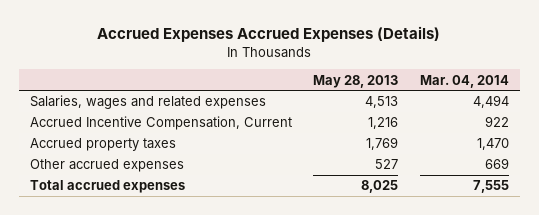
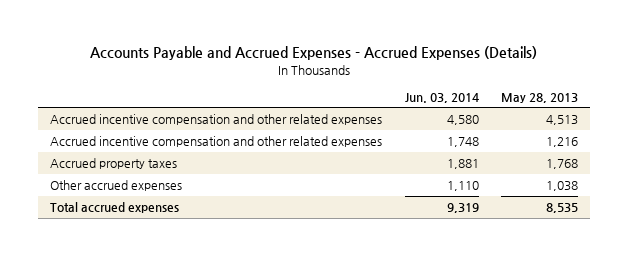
- Accrued Expenses Accrued Expenses (Details)
+ Accounts Payable and Accrued Expenses - Accrued Expenses (Details)
- | May 28, 2013 | Mar. 04, 2014
+ | Jun. 03, 2014 | May 28, 2013
- Salaries, wages and related expenses | 4,513 | 4,494
- Accrued Incentive Compensation, Current | 1,216 | 922
- Accrued property taxes | 1,769 | 1,470
- Other accrued expenses | 527 | 669
- Total accrued expenses | 8,025 | 7,555
+ Accrued incentive compensation and other related expenses | 4,580 | 4,513
+ Accrued incentive compensation and other related expenses | 1,748 | 1,216
+ Accrued property taxes | 1,881 | 1,768
+ Other accrued expenses | 1,110 | 1,038
+ Total accrued expenses | 9,319 | 8,535

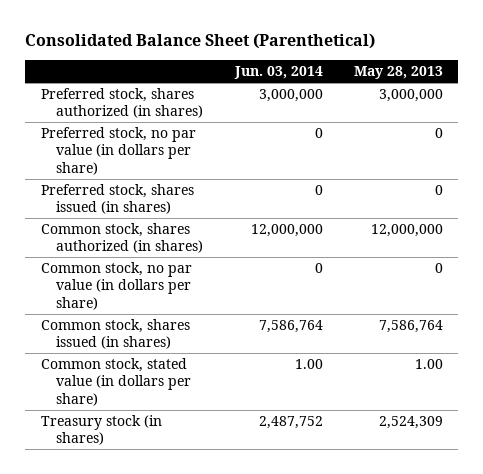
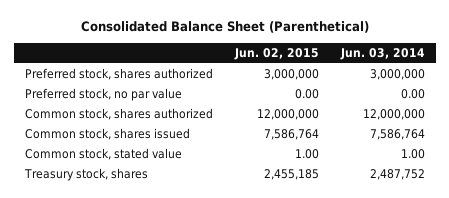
- | Jun. 03, 2014 | May 28, 2013
+ | Jun. 02, 2015 | Jun. 03, 2014
- Preferred stock, shares authorized (in shares) | 3,000,000 | 3,000,000
- Preferred stock, no par value (in dollars per share) | 0 | 0
- Preferred stock, shares issued (in shares) | 0 | 0
- Common stock, shares authorized (in shares) | 12,000,000 | 12,000,000
- Common stock, no par value (in dollars per share) | 0 | 0
- Common stock, shares issued (in shares) | 7,586,764 | 7,586,764
- Common stock, stated value (in dollars per share) | 1.00 | 1.00
- Treasury stock (in shares) | 2,487,752 | 2,524,309
+ Preferred stock, shares authorized | 3,000,000 | 3,000,000
+ Preferred stock, no par value | 0.00 | 0.00
+ Common stock, shares authorized | 12,000,000 | 12,000,000
+ Common stock, shares issued | 7,586,764 | 7,586,764
+ Common stock, stated value | 1.00 | 1.00
+ Treasury stock, shares | 2,455,185 | 2,487,752

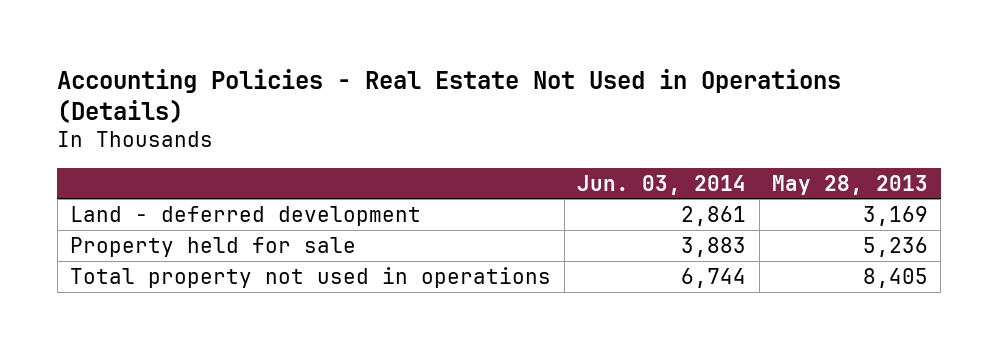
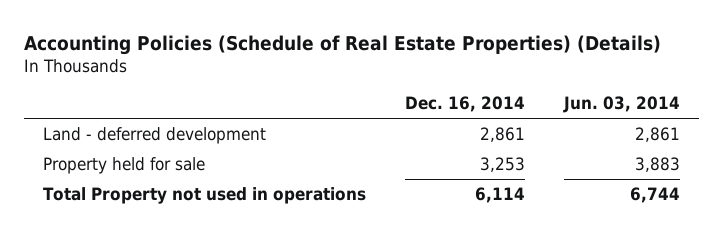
- Accounting Policies - Real Estate Not Used in Operations (Details)
+ Accounting Policies (Schedule of Real Estate Properties) (Details)
- | Jun. 03, 2014 | May 28, 2013
+ | Dec. 16, 2014 | Jun. 03, 2014
- Total property not used in operations | 6,744 | 8,405
+ Total Property not used in operations | 6,114 | 6,744

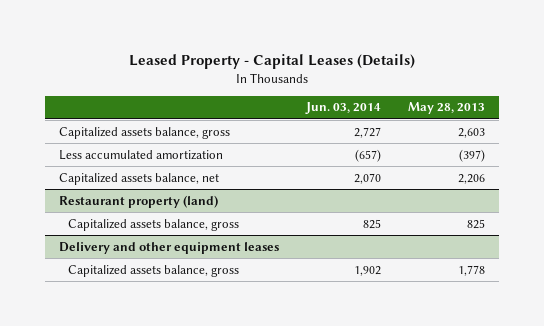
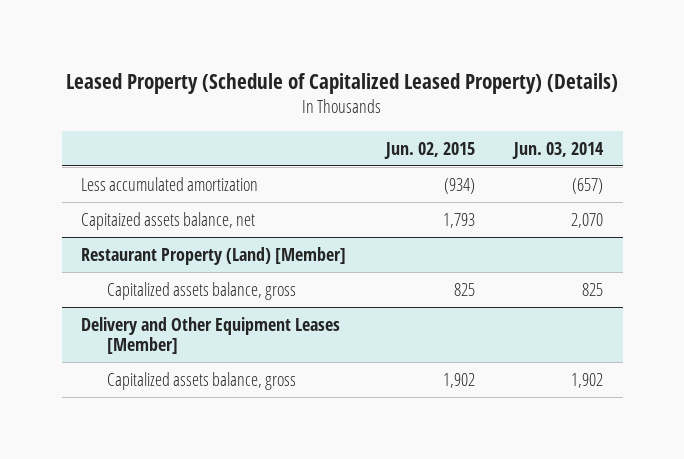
- Leased Property - Capital Leases (Details)
+ Leased Property (Schedule of Capitalized Leased Property) (Details)
- | Jun. 03, 2014 | May 28, 2013
+ | Jun. 02, 2015 | Jun. 03, 2014
- Capitalized assets balance, gross | 2,727 | 2,603
- Capitalized assets balance, net | 2,070 | 2,206
- Restaurant property (land)
+ Capitaized assets balance, net | 1,793 | 2,070
+ Restaurant Property (Land) [Member]
- Delivery and other equipment leases
+ Delivery and Other Equipment Leases [Member]

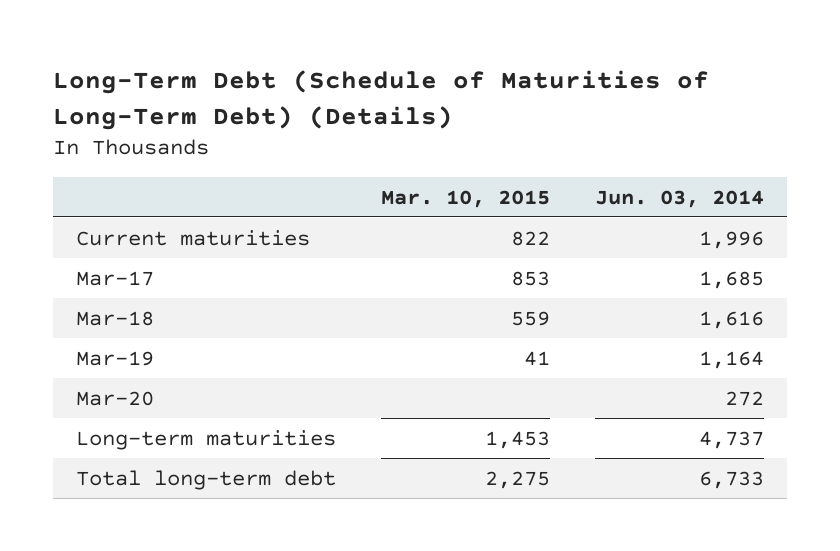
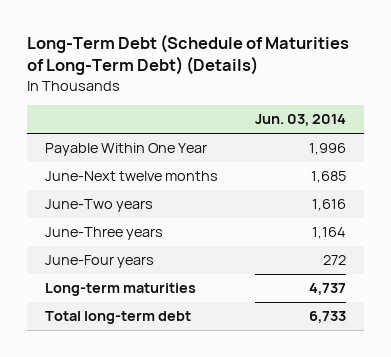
- | Mar. 10, 2015 | Jun. 03, 2014
+ | Jun. 03, 2014
- Current maturities | 822 | 1,996
- Mar-17 | 853 | 1,685
- Mar-18 | 559 | 1,616
- Mar-19 | 41 | 1,164
- Mar-20 | | 272
+ Payable Within One Year | 1,996
+ June-Next twelve months | 1,685
+ June-Two years | 1,616
+ June-Three years | 1,164
+ June-Four years | 272

